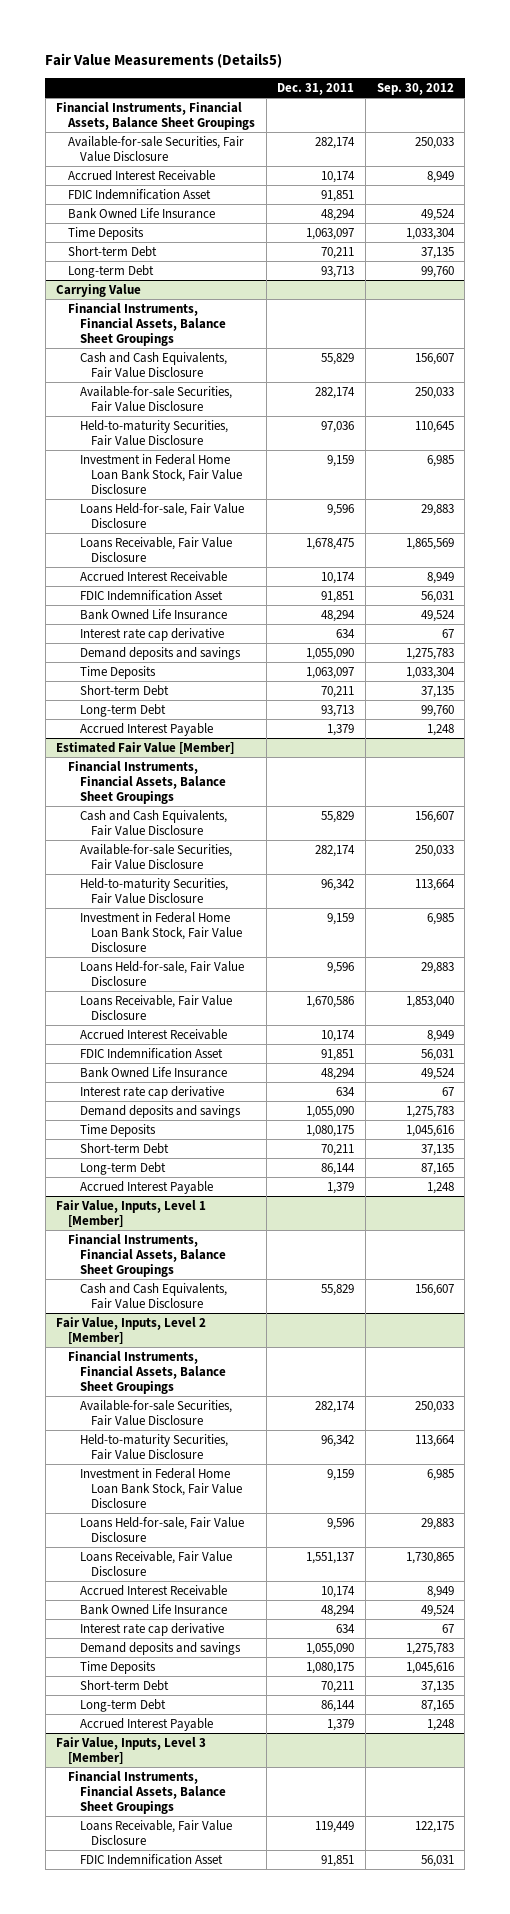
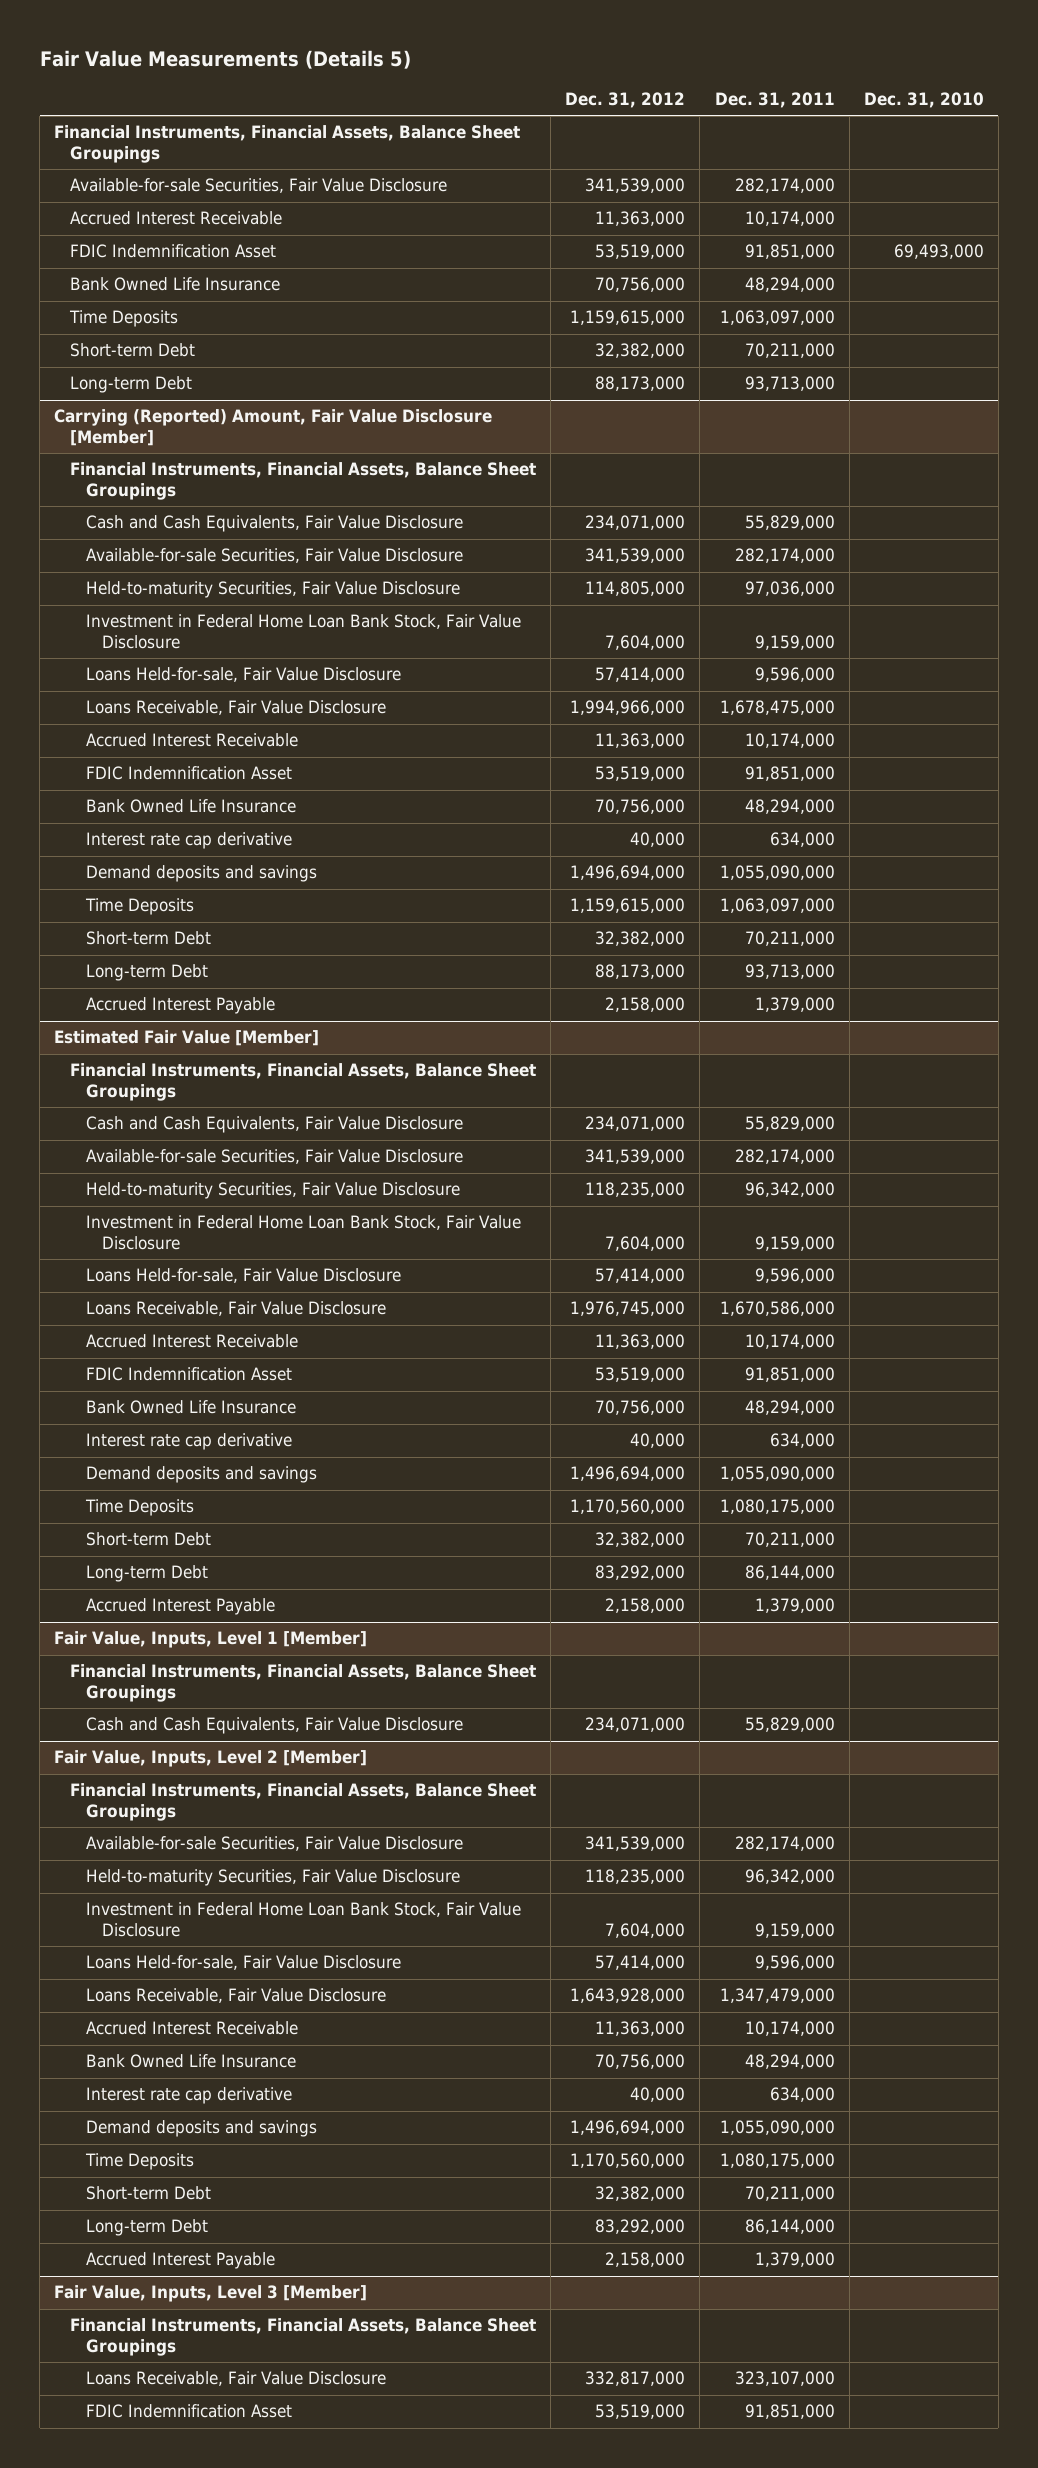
- Fair Value Measurements (Details5)
+ Fair Value Measurements (Details 5)
- | Dec. 31, 2011 | Sep. 30, 2012
+ | Dec. 31, 2012 | Dec. 31, 2011 | Dec. 31, 2010
- Available-for-sale Securities, Fair Value Disclosure | 282,174 | 250,033
- Accrued Interest Receivable | 10,174 | 8,949
- FDIC Indemnification Asset | 91,851 |
- Bank Owned Life Insurance | 48,294 | 49,524
- Time Deposits | 1,063,097 | 1,033,304
- Short-term Debt | 70,211 | 37,135
- Long-term Debt | 93,713 | 99,760
- Carrying Value
+ Available-for-sale Securities, Fair Value Disclosure | 341,539,000 | 282,174,000 |
+ Accrued Interest Receivable | 11,363,000 | 10,174,000 |
+ FDIC Indemnification Asset | 53,519,000 | 91,851,000 | 69,493,000
+ Bank Owned Life Insurance | 70,756,000 | 48,294,000 |
+ Time Deposits | 1,159,615,000 | 1,063,097,000 |
+ Short-term Debt | 32,382,000 | 70,211,000 |
+ Long-term Debt | 88,173,000 | 93,713,000 |
+ Carrying (Reported) Amount, Fair Value Disclosure [Member]
- Cash and Cash Equivalents, Fair Value Disclosure | 55,829 | 156,607
- Available-for-sale Securities, Fair Value Disclosure | 282,174 | 250,033
- Held-to-maturity Securities, Fair Value Disclosure | 97,036 | 110,645
- Investment in Federal Home Loan Bank Stock, Fair Value Disclosure | 9,159 | 6,985
- Loans Held-for-sale, Fair Value Disclosure | 9,596 | 29,883
- Loans Receivable, Fair Value Disclosure | 1,678,475 | 1,865,569
- Accrued Interest Receivable | 10,174 | 8,949
- FDIC Indemnification Asset | 91,851 | 56,031
- Bank Owned Life Insurance | 48,294 | 49,524
- Interest rate cap derivative | 634 | 67
- Demand deposits and savings | 1,055,090 | 1,275,783
- Time Deposits | 1,063,097 | 1,033,304
- Short-term Debt | 70,211 | 37,135
- Long-term Debt | 93,713 | 99,760
- Accrued Interest Payable | 1,379 | 1,248
+ Cash and Cash Equivalents, Fair Value Disclosure | 234,071,000 | 55,829,000 |
+ Available-for-sale Securities, Fair Value Disclosure | 341,539,000 | 282,174,000 |
+ Held-to-maturity Securities, Fair Value Disclosure | 114,805,000 | 97,036,000 |
+ Investment in Federal Home Loan Bank Stock, Fair Value Disclosure | 7,604,000 | 9,159,000 |
+ Loans Held-for-sale, Fair Value Disclosure | 57,414,000 | 9,596,000 |
+ Loans Receivable, Fair Value Disclosure | 1,994,966,000 | 1,678,475,000 |
+ Accrued Interest Receivable | 11,363,000 | 10,174,000 |
+ FDIC Indemnification Asset | 53,519,000 | 91,851,000 |
+ Bank Owned Life Insurance | 70,756,000 | 48,294,000 |
+ Interest rate cap derivative | 40,000 | 634,000 |
+ Demand deposits and savings | 1,496,694,000 | 1,055,090,000 |
+ Time Deposits | 1,159,615,000 | 1,063,097,000 |
+ Short-term Debt | 32,382,000 | 70,211,000 |
+ Long-term Debt | 88,173,000 | 93,713,000 |
+ Accrued Interest Payable | 2,158,000 | 1,379,000 |
@ Estimated Fair Value [Member]
- Cash and Cash Equivalents, Fair Value Disclosure | 55,829 | 156,607
- Available-for-sale Securities, Fair Value Disclosure | 282,174 | 250,033
- Held-to-maturity Securities, Fair Value Disclosure | 96,342 | 113,664
- Investment in Federal Home Loan Bank Stock, Fair Value Disclosure | 9,159 | 6,985
- Loans Held-for-sale, Fair Value Disclosure | 9,596 | 29,883
- Loans Receivable, Fair Value Disclosure | 1,670,586 | 1,853,040
- Accrued Interest Receivable | 10,174 | 8,949
- FDIC Indemnification Asset | 91,851 | 56,031
- Bank Owned Life Insurance | 48,294 | 49,524
- Interest rate cap derivative | 634 | 67
- Demand deposits and savings | 1,055,090 | 1,275,783
- Time Deposits | 1,080,175 | 1,045,616
- Short-term Debt | 70,211 | 37,135
- Long-term Debt | 86,144 | 87,165
- Accrued Interest Payable | 1,379 | 1,248
+ Cash and Cash Equivalents, Fair Value Disclosure | 234,071,000 | 55,829,000 |
+ Available-for-sale Securities, Fair Value Disclosure | 341,539,000 | 282,174,000 |
+ Held-to-maturity Securities, Fair Value Disclosure | 118,235,000 | 96,342,000 |
+ Investment in Federal Home Loan Bank Stock, Fair Value Disclosure | 7,604,000 | 9,159,000 |
+ Loans Held-for-sale, Fair Value Disclosure | 57,414,000 | 9,596,000 |
+ Loans Receivable, Fair Value Disclosure | 1,976,745,000 | 1,670,586,000 |
+ Accrued Interest Receivable | 11,363,000 | 10,174,000 |
+ FDIC Indemnification Asset | 53,519,000 | 91,851,000 |
+ Bank Owned Life Insurance | 70,756,000 | 48,294,000 |
+ Interest rate cap derivative | 40,000 | 634,000 |
+ Demand deposits and savings | 1,496,694,000 | 1,055,090,000 |
+ Time Deposits | 1,170,560,000 | 1,080,175,000 |
+ Short-term Debt | 32,382,000 | 70,211,000 |
+ Long-term Debt | 83,292,000 | 86,144,000 |
+ Accrued Interest Payable | 2,158,000 | 1,379,000 |
@ Fair Value, Inputs, Level 1 [Member]
- Cash and Cash Equivalents, Fair Value Disclosure | 55,829 | 156,607
+ Cash and Cash Equivalents, Fair Value Disclosure | 234,071,000 | 55,829,000 |
@ Fair Value, Inputs, Level 2 [Member]
- Available-for-sale Securities, Fair Value Disclosure | 282,174 | 250,033
- Held-to-maturity Securities, Fair Value Disclosure | 96,342 | 113,664
- Investment in Federal Home Loan Bank Stock, Fair Value Disclosure | 9,159 | 6,985
- Loans Held-for-sale, Fair Value Disclosure | 9,596 | 29,883
- Loans Receivable, Fair Value Disclosure | 1,551,137 | 1,730,865
- Accrued Interest Receivable | 10,174 | 8,949
- Bank Owned Life Insurance | 48,294 | 49,524
- Interest rate cap derivative | 634 | 67
- Demand deposits and savings | 1,055,090 | 1,275,783
- Time Deposits | 1,080,175 | 1,045,616
- Short-term Debt | 70,211 | 37,135
- Long-term Debt | 86,144 | 87,165
- Accrued Interest Payable | 1,379 | 1,248
+ Available-for-sale Securities, Fair Value Disclosure | 341,539,000 | 282,174,000 |
+ Held-to-maturity Securities, Fair Value Disclosure | 118,235,000 | 96,342,000 |
+ Investment in Federal Home Loan Bank Stock, Fair Value Disclosure | 7,604,000 | 9,159,000 |
+ Loans Held-for-sale, Fair Value Disclosure | 57,414,000 | 9,596,000 |
+ Loans Receivable, Fair Value Disclosure | 1,643,928,000 | 1,347,479,000 |
+ Accrued Interest Receivable | 11,363,000 | 10,174,000 |
+ Bank Owned Life Insurance | 70,756,000 | 48,294,000 |
+ Interest rate cap derivative | 40,000 | 634,000 |
+ Demand deposits and savings | 1,496,694,000 | 1,055,090,000 |
+ Time Deposits | 1,170,560,000 | 1,080,175,000 |
+ Short-term Debt | 32,382,000 | 70,211,000 |
+ Long-term Debt | 83,292,000 | 86,144,000 |
+ Accrued Interest Payable | 2,158,000 | 1,379,000 |
@ Fair Value, Inputs, Level 3 [Member]
- Loans Receivable, Fair Value Disclosure | 119,449 | 122,175
- FDIC Indemnification Asset | 91,851 | 56,031
+ Loans Receivable, Fair Value Disclosure | 332,817,000 | 323,107,000 |
+ FDIC Indemnification Asset | 53,519,000 | 91,851,000 |

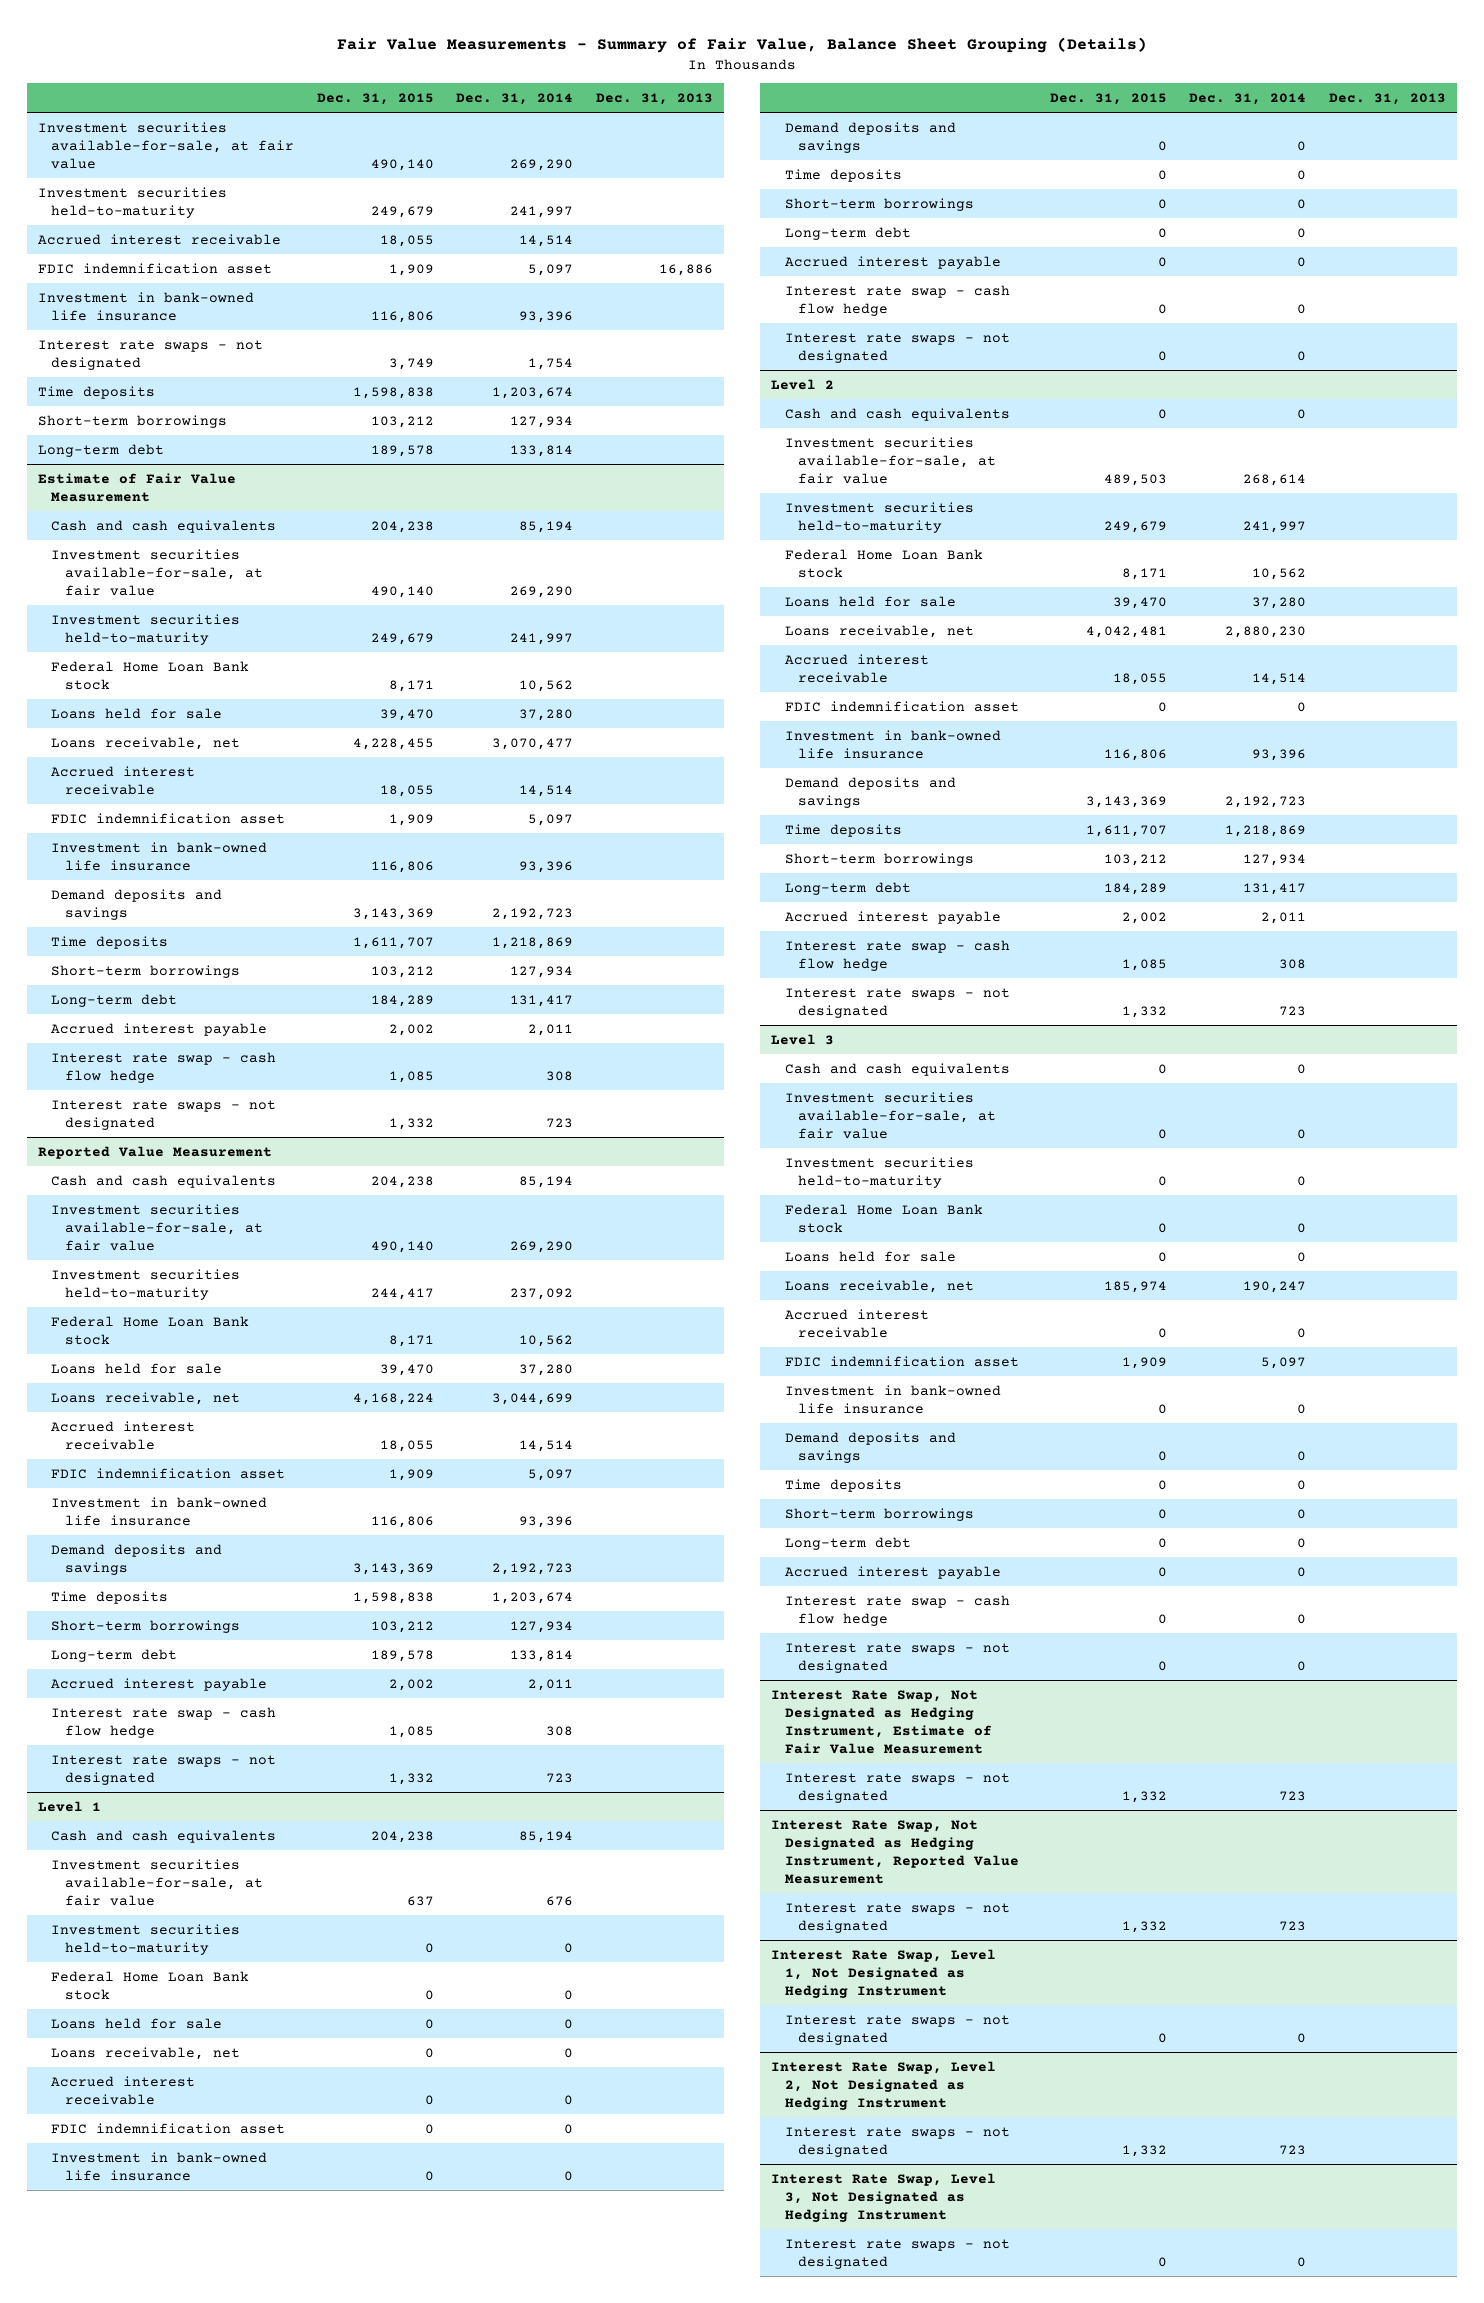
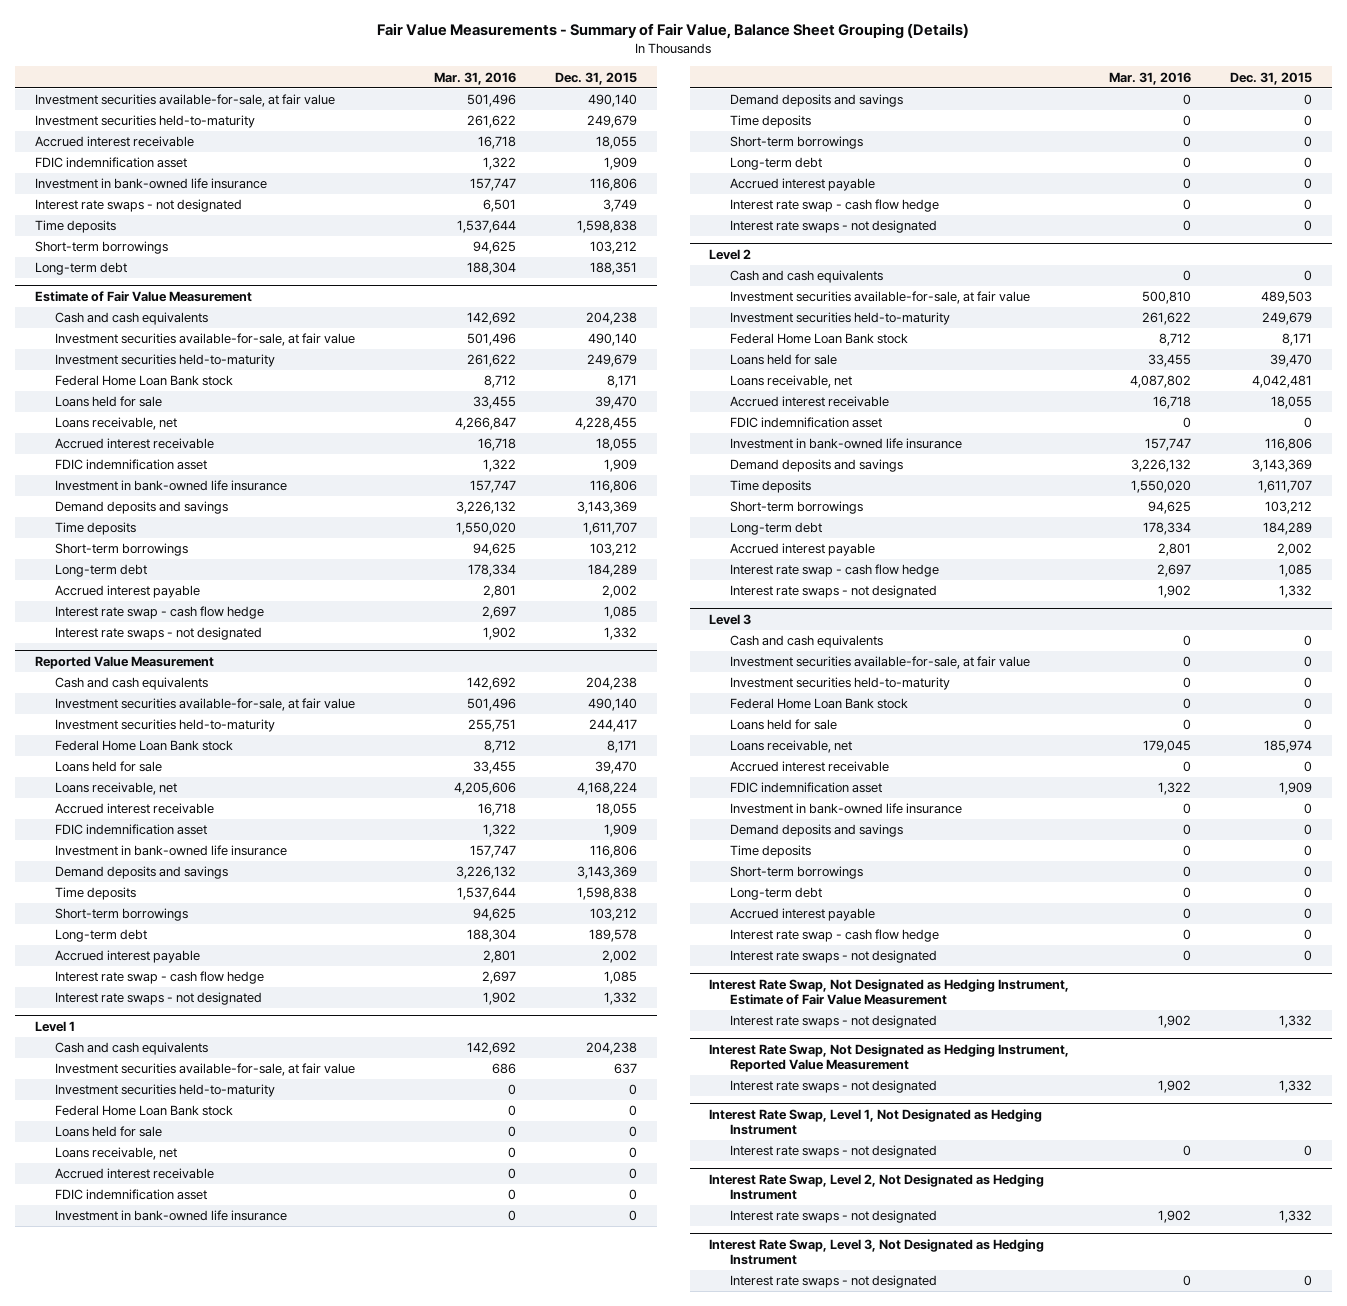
- | Dec. 31, 2015 | Dec. 31, 2014 | Dec. 31, 2013
+ | Mar. 31, 2016 | Dec. 31, 2015
- Long-term debt | 189,578 | 133,814 |
+ Long-term debt | 188,304 | 188,351

